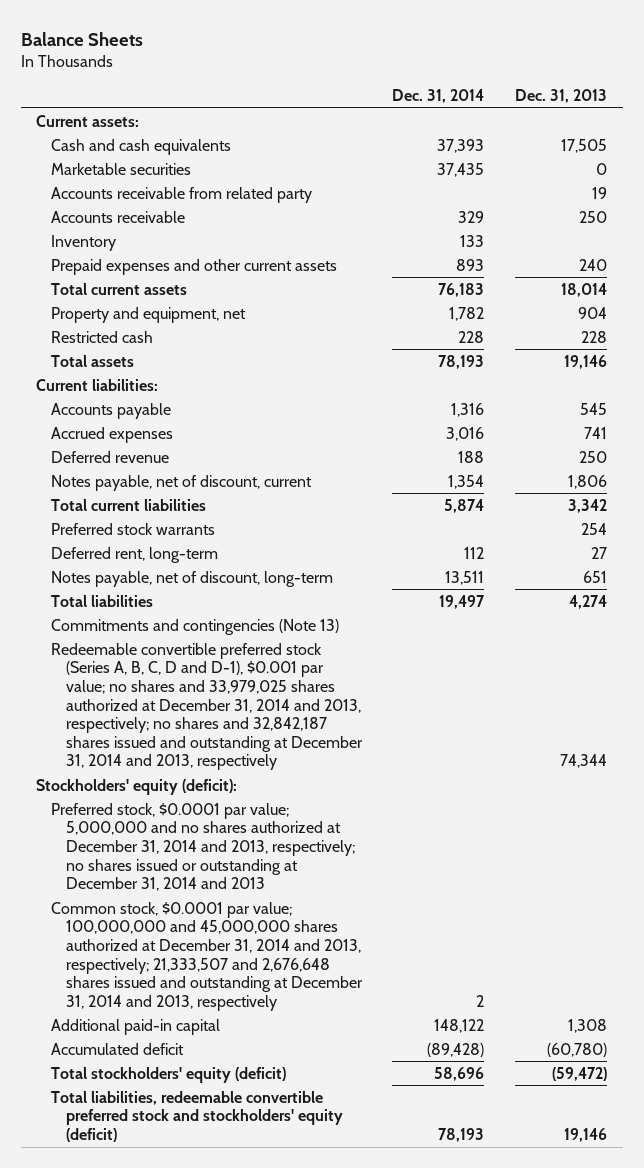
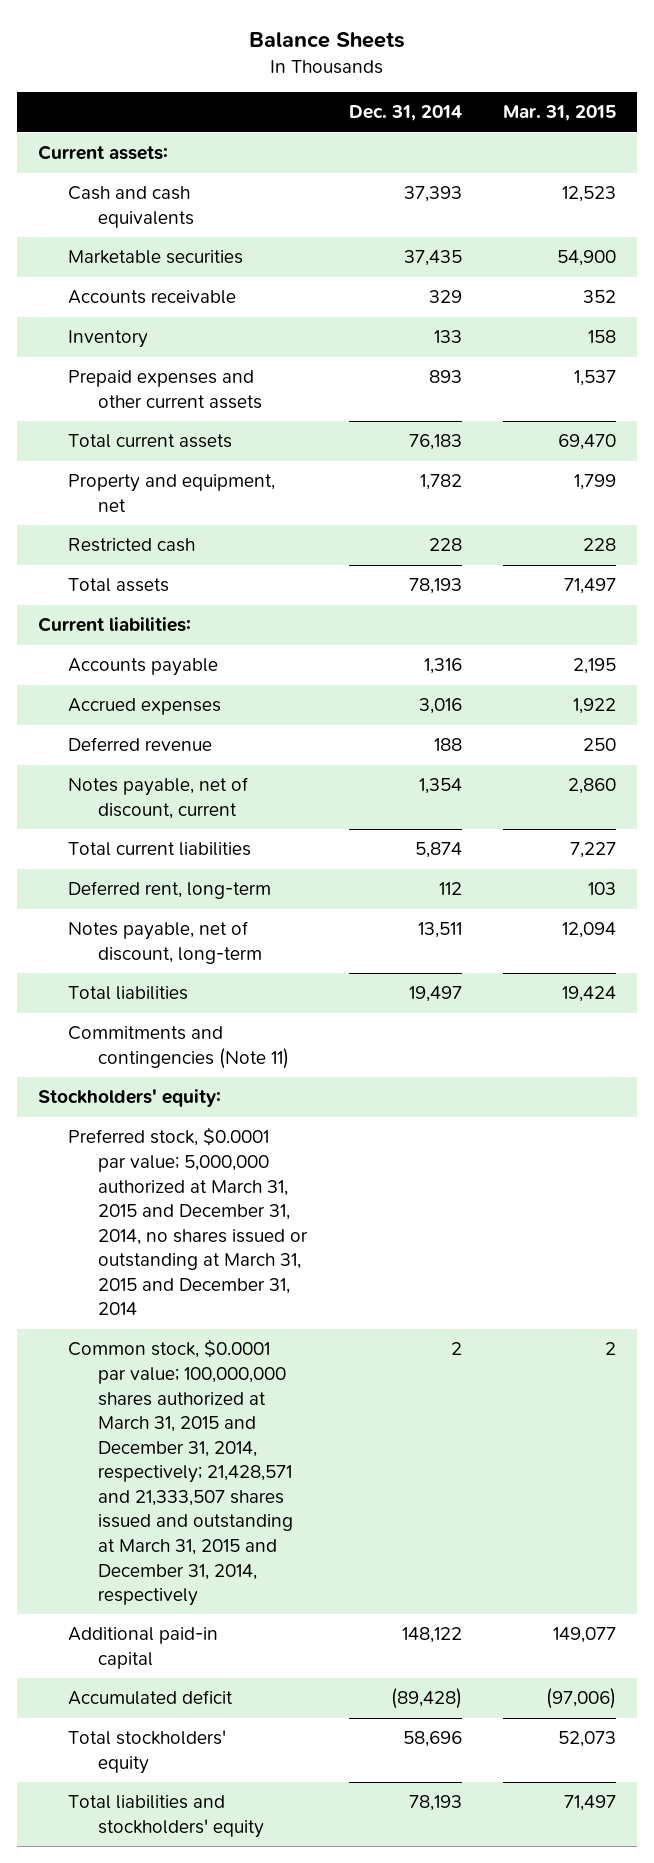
- | Dec. 31, 2014 | Dec. 31, 2013
+ | Dec. 31, 2014 | Mar. 31, 2015
- Accounts receivable from related party | | 19
- Preferred stock warrants | | 254
- Commitments and contingencies (Note 13)
- Redeemable convertible preferred stock (Series A, B, C, D and D-1), $0.001 par value; no shares and 33,979,025 shares authorized at December 31, 2014 and 2013, respectively; no shares and 32,842,187 shares issued and outstanding at December 31, 2014 and 2013, respectively | | 74,344
- Stockholders' equity (deficit):
- Preferred stock, $0.0001 par value; 5,000,000 and no shares authorized at December 31, 2014 and 2013, respectively; no shares issued or outstanding at December 31, 2014 and 2013
- Common stock, $0.0001 par value; 100,000,000 and 45,000,000 shares authorized at December 31, 2014 and 2013, respectively; 21,333,507 and 2,676,648 shares issued and outstanding at December 31, 2014 and 2013, respectively | 2 |
+ Commitments and contingencies (Note 11)
+ Stockholders' equity:
+ Preferred stock, $0.0001 par value; 5,000,000 authorized at March 31, 2015 and December 31, 2014, no shares issued or outstanding at March 31, 2015 and December 31, 2014
+ Common stock, $0.0001 par value; 100,000,000 shares authorized at March 31, 2015 and December 31, 2014, respectively; 21,428,571 and 21,333,507 shares issued and outstanding at March 31, 2015 and December 31, 2014, respectively | 2 | 2
- Total stockholders' equity (deficit) | 58,696 | (59,472)
- Total liabilities, redeemable convertible preferred stock and stockholders' equity (deficit) | 78,193 | 19,146
+ Total stockholders' equity | 58,696 | 52,073
+ Total liabilities and stockholders' equity | 78,193 | 71,497

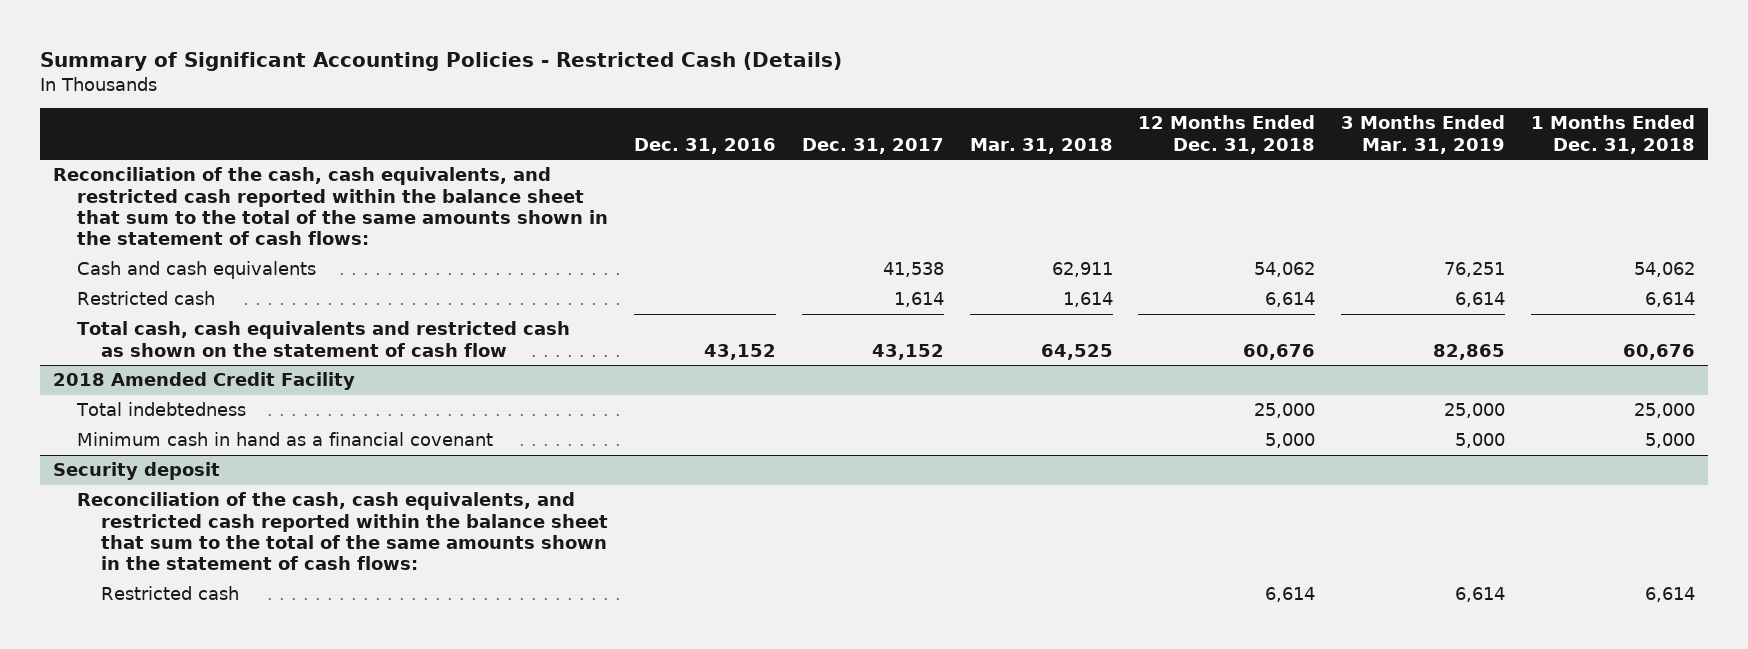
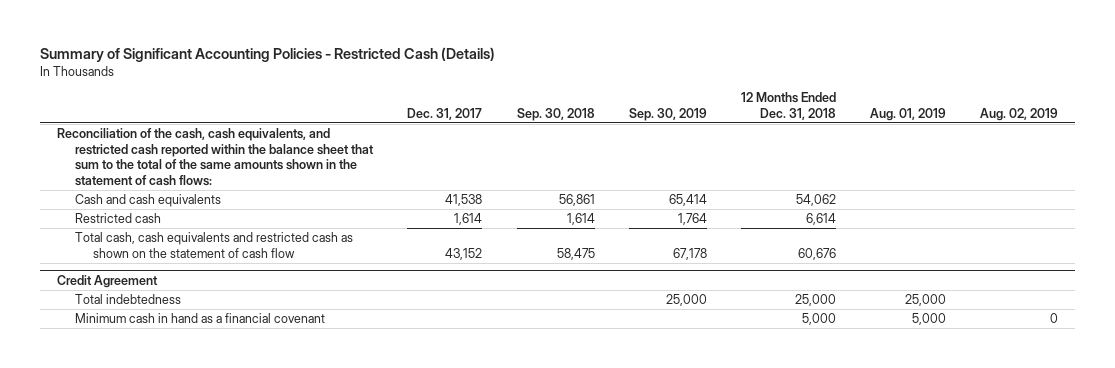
- | Dec. 31, 2016 | Dec. 31, 2017 | Mar. 31, 2018 | 12 Months Ended Dec. 31, 2018 | 3 Months Ended Mar. 31, 2019 | 1 Months Ended Dec. 31, 2018
+ | Dec. 31, 2017 | Sep. 30, 2018 | Sep. 30, 2019 | 12 Months Ended Dec. 31, 2018 | Aug. 01, 2019 | Aug. 02, 2019
- 2018 Amended Credit Facility
+ Credit Agreement
- Security deposit
- Reconciliation of the cash, cash equivalents, and restricted cash reported within the balance sheet that sum to the total of the same amounts shown in the statement of cash flows:
- Restricted cash | | | | 6,614 | 6,614 | 6,614

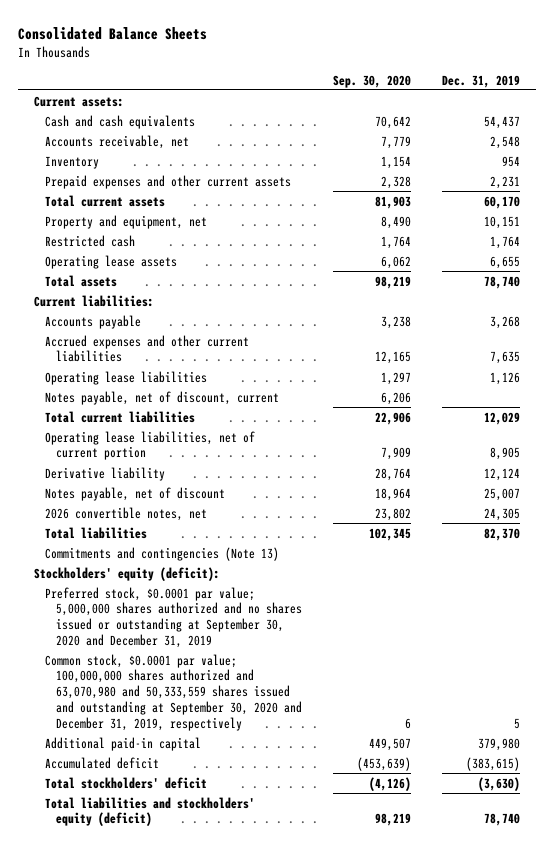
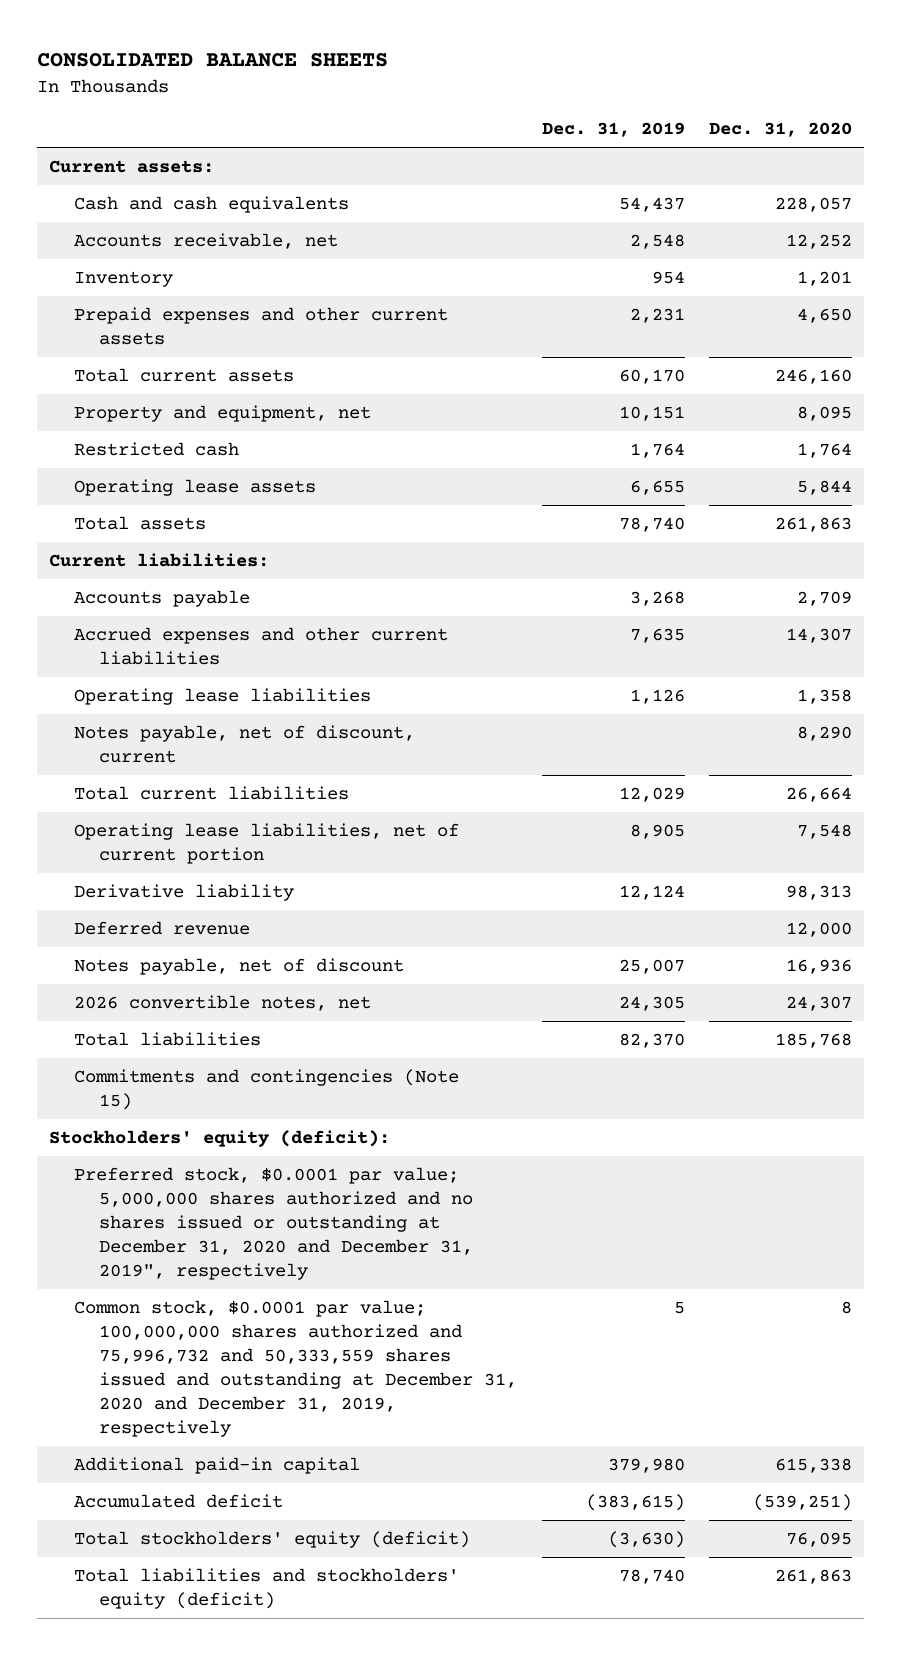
- Consolidated Balance Sheets
+ CONSOLIDATED BALANCE SHEETS
- | Sep. 30, 2020 | Dec. 31, 2019
+ | Dec. 31, 2019 | Dec. 31, 2020
+ Deferred revenue | | 12,000
- Commitments and contingencies (Note 13)
+ Commitments and contingencies (Note 15)
- Preferred stock, $0.0001 par value; 5,000,000 shares authorized and no shares issued or outstanding at September 30, 2020 and December 31, 2019
- Common stock, $0.0001 par value; 100,000,000 shares authorized and 63,070,980 and 50,333,559 shares issued and outstanding at September 30, 2020 and December 31, 2019, respectively | 6 | 5
+ Preferred stock, $0.0001 par value; 5,000,000 shares authorized and no shares issued or outstanding at December 31, 2020 and December 31, 2019", respectively
+ Common stock, $0.0001 par value; 100,000,000 shares authorized and 75,996,732 and 50,333,559 shares issued and outstanding at December 31, 2020 and December 31, 2019, respectively | 5 | 8
- Total stockholders' deficit | (4,126) | (3,630)
+ Total stockholders' equity (deficit) | (3,630) | 76,095

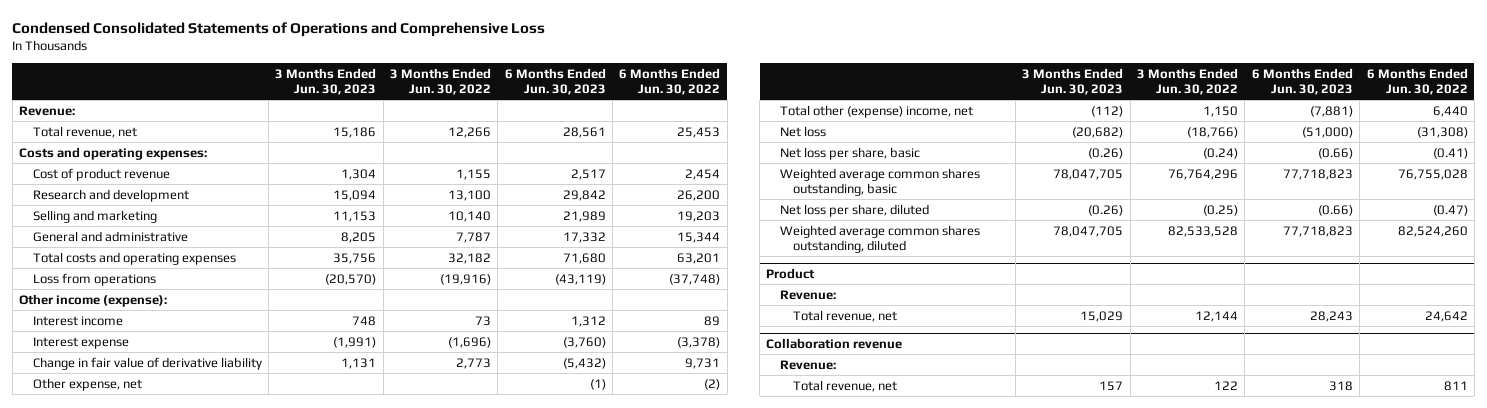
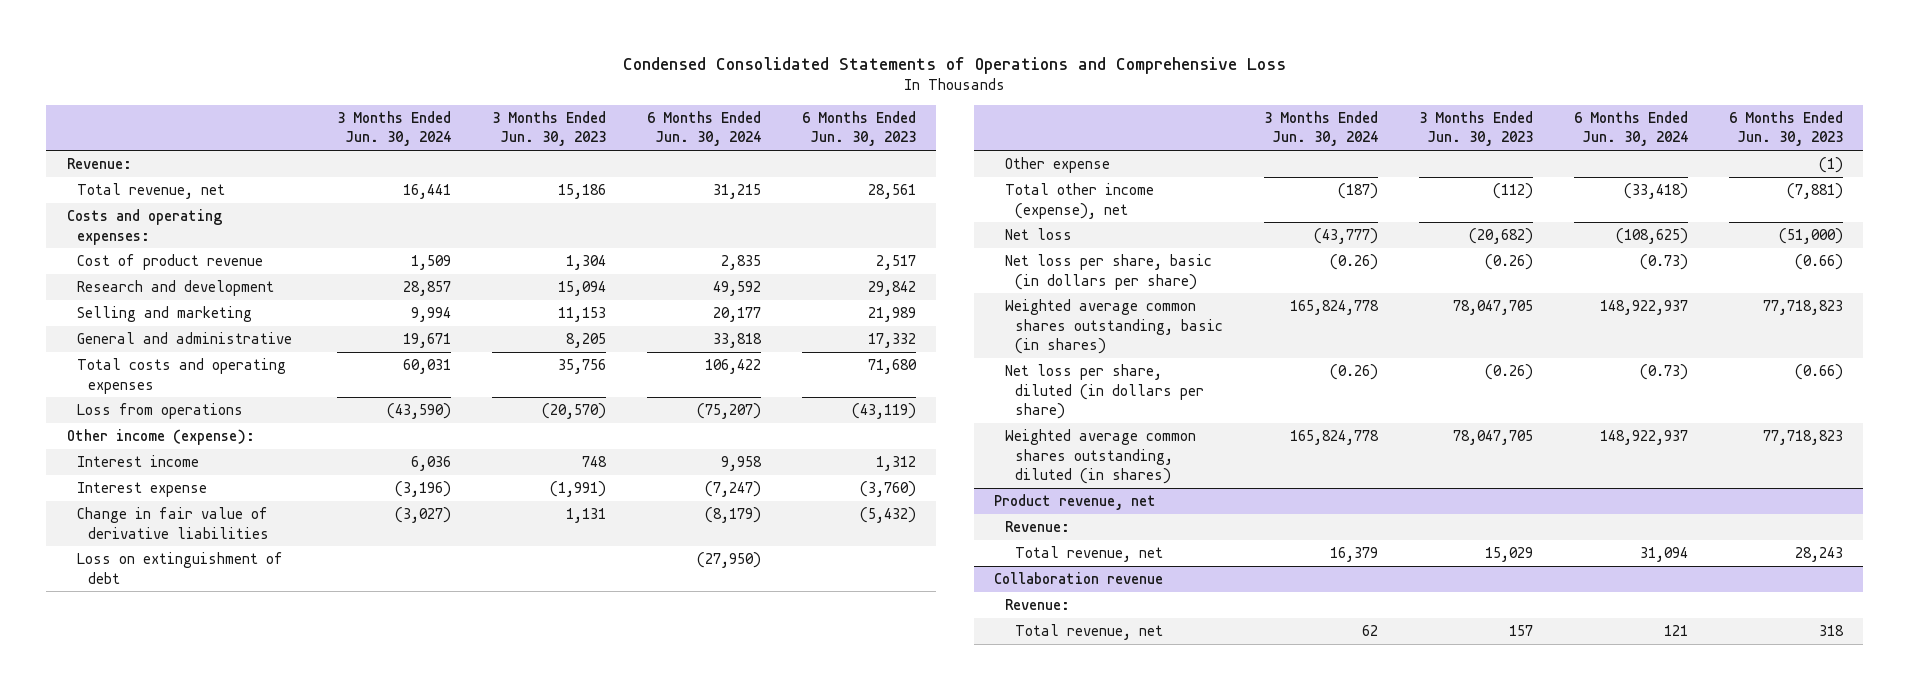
- | 3 Months Ended Jun. 30, 2023 | 3 Months Ended Jun. 30, 2022 | 6 Months Ended Jun. 30, 2023 | 6 Months Ended Jun. 30, 2022
+ | 3 Months Ended Jun. 30, 2024 | 3 Months Ended Jun. 30, 2023 | 6 Months Ended Jun. 30, 2024 | 6 Months Ended Jun. 30, 2023
- Change in fair value of derivative liability | 1,131 | 2,773 | (5,432) | 9,731
- Other expense, net | | | (1) | (2)
- Total other (expense) income, net | (112) | 1,150 | (7,881) | 6,440
+ Change in fair value of derivative liabilities | (3,027) | 1,131 | (8,179) | (5,432)
+ Loss on extinguishment of debt | | | (27,950) |
+ Other expense | | | | (1)
+ Total other income (expense), net | (187) | (112) | (33,418) | (7,881)
- Net loss per share, basic | (0.26) | (0.24) | (0.66) | (0.41)
- Weighted average common shares outstanding, basic | 78,047,705 | 76,764,296 | 77,718,823 | 76,755,028
- Net loss per share, diluted | (0.26) | (0.25) | (0.66) | (0.47)
- Weighted average common shares outstanding, diluted | 78,047,705 | 82,533,528 | 77,718,823 | 82,524,260
- Product
+ Net loss per share, basic (in dollars per share) | (0.26) | (0.26) | (0.73) | (0.66)
+ Weighted average common shares outstanding, basic (in shares) | 165,824,778 | 78,047,705 | 148,922,937 | 77,718,823
+ Net loss per share, diluted (in dollars per share) | (0.26) | (0.26) | (0.73) | (0.66)
+ Weighted average common shares outstanding, diluted (in shares) | 165,824,778 | 78,047,705 | 148,922,937 | 77,718,823
+ Product revenue, net

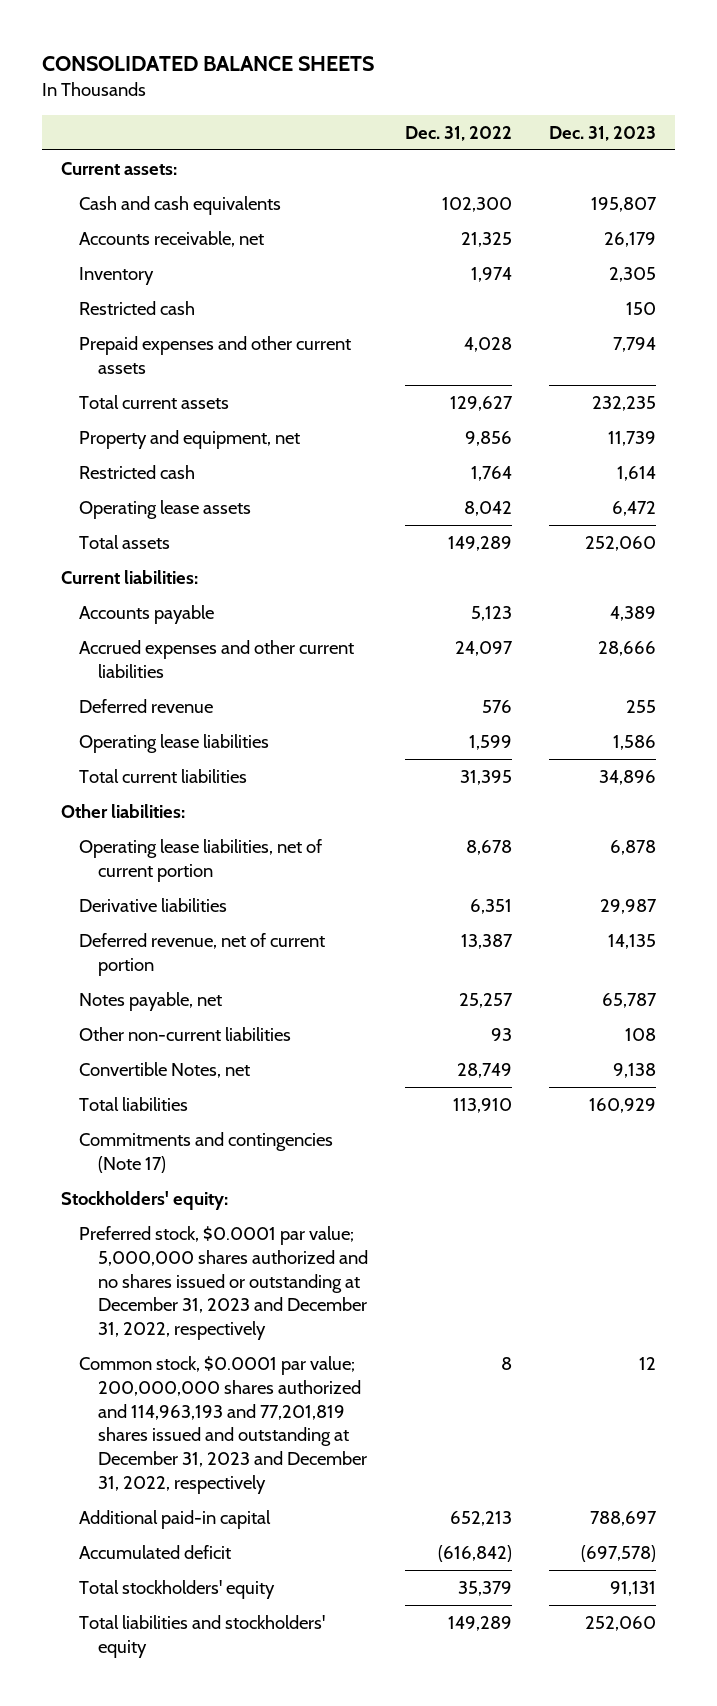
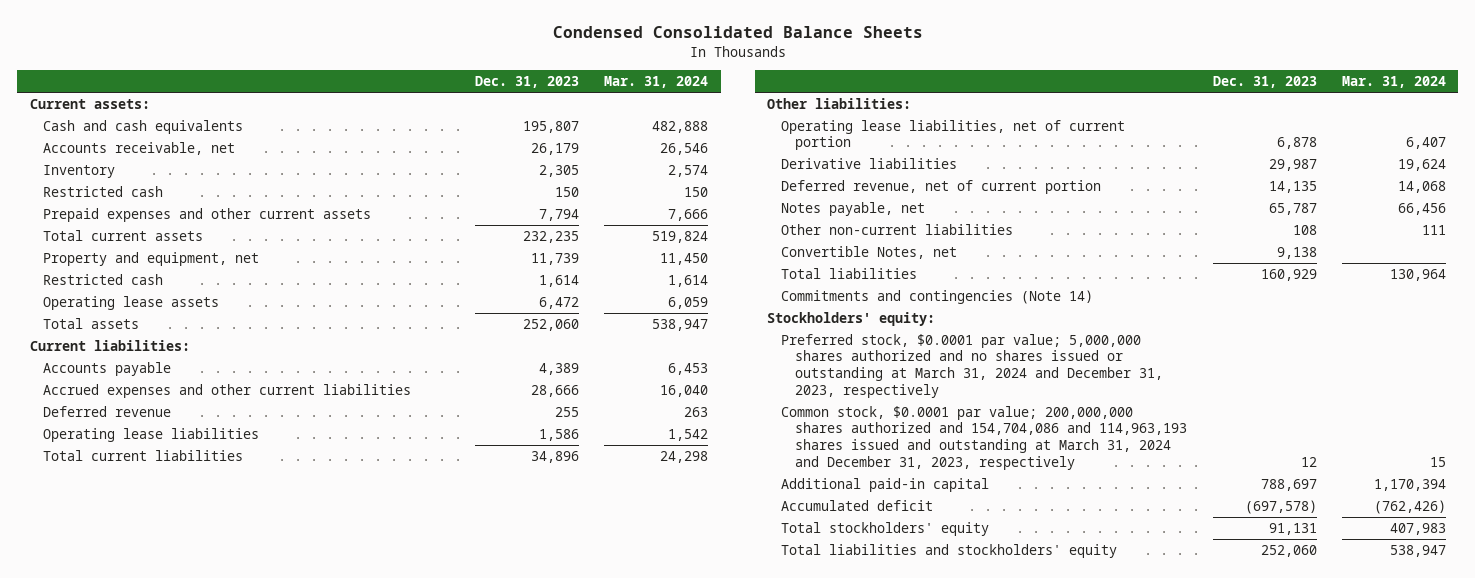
- CONSOLIDATED BALANCE SHEETS
+ Condensed Consolidated Balance Sheets
- | Dec. 31, 2022 | Dec. 31, 2023
+ | Dec. 31, 2023 | Mar. 31, 2024
- Commitments and contingencies (Note 17)
+ Commitments and contingencies (Note 14)
- Preferred stock, $0.0001 par value; 5,000,000 shares authorized and no shares issued or outstanding at December 31, 2023 and December 31, 2022, respectively
- Common stock, $0.0001 par value; 200,000,000 shares authorized and 114,963,193 and 77,201,819 shares issued and outstanding at December 31, 2023 and December 31, 2022, respectively | 8 | 12
+ Preferred stock, $0.0001 par value; 5,000,000 shares authorized and no shares issued or outstanding at March 31, 2024 and December 31, 2023, respectively
+ Common stock, $0.0001 par value; 200,000,000 shares authorized and 154,704,086 and 114,963,193 shares issued and outstanding at March 31, 2024 and December 31, 2023, respectively | 12 | 15

